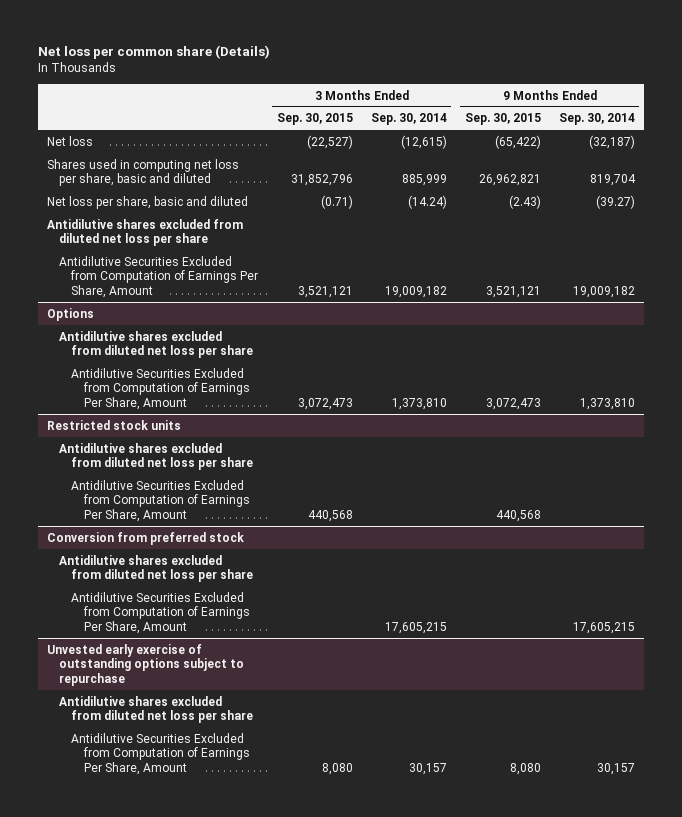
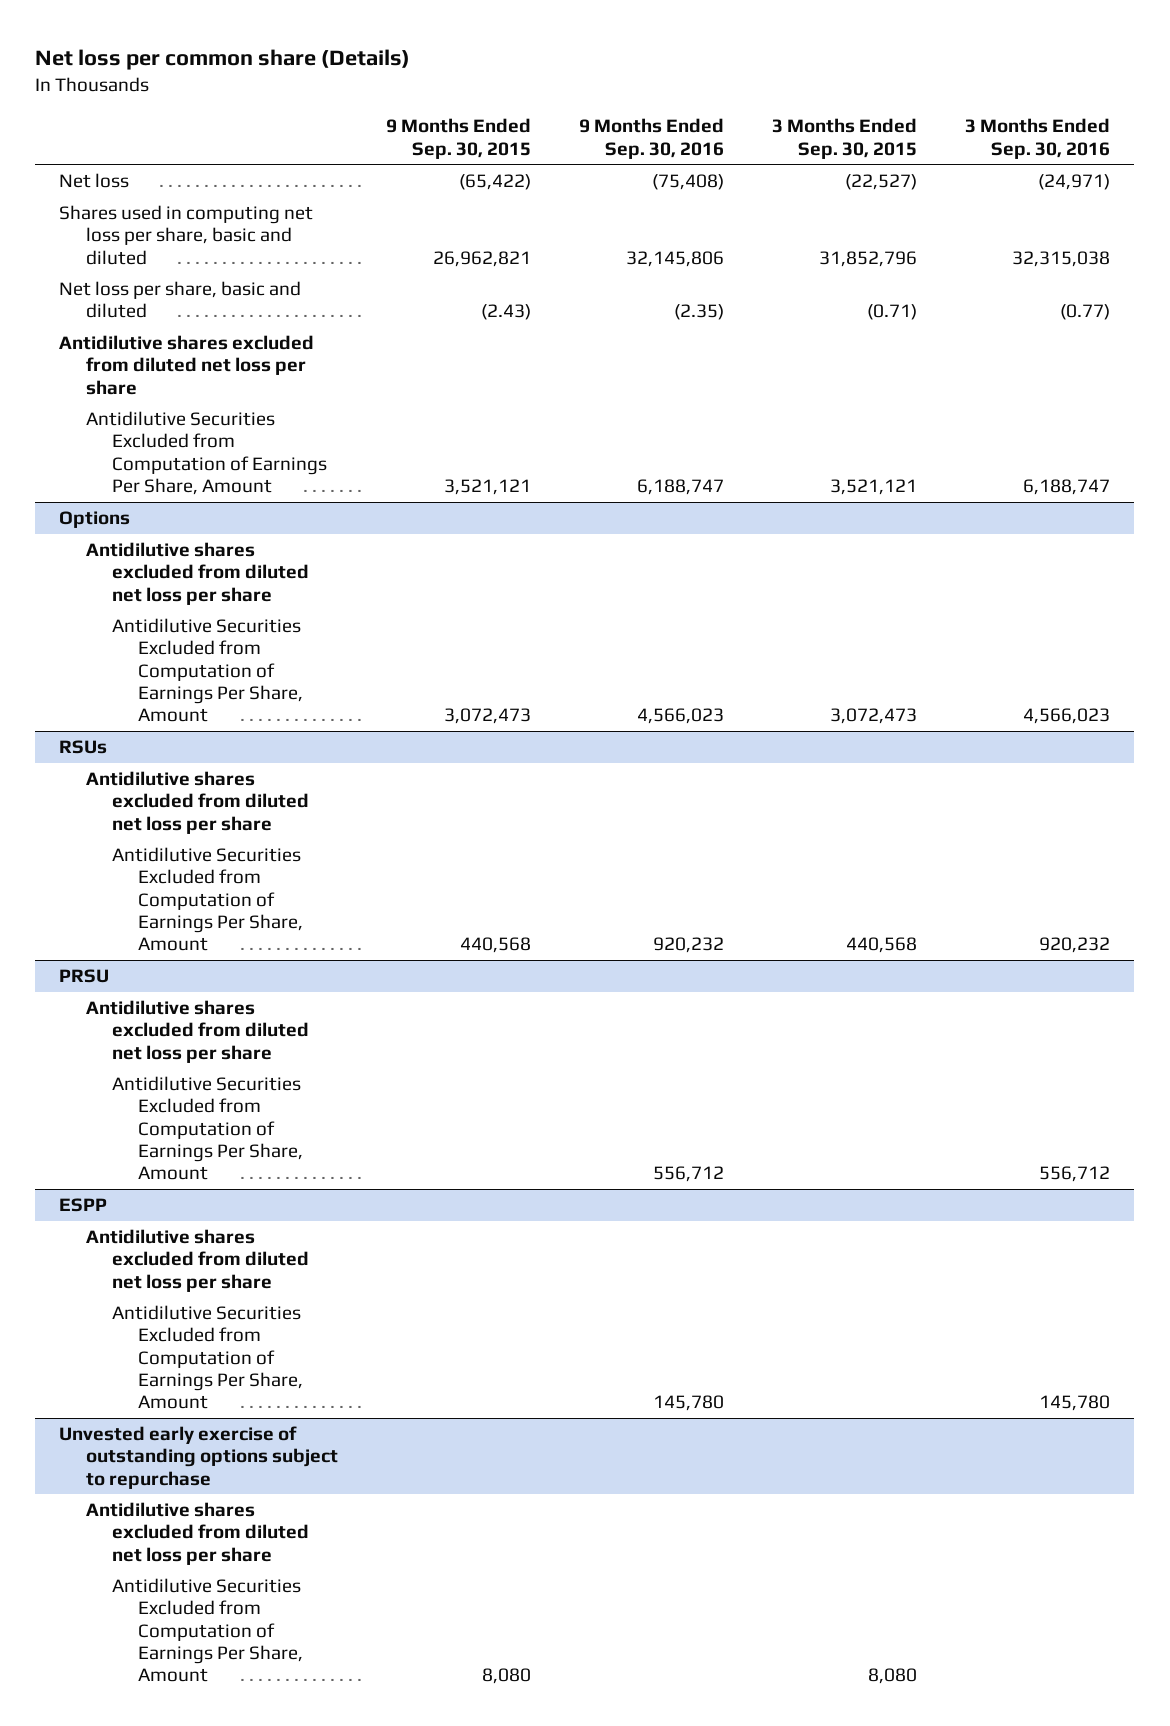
- | 3 Months Ended Sep. 30, 2015 | 3 Months Ended Sep. 30, 2014 | 9 Months Ended Sep. 30, 2015 | 9 Months Ended Sep. 30, 2014
+ | 9 Months Ended Sep. 30, 2015 | 9 Months Ended Sep. 30, 2016 | 3 Months Ended Sep. 30, 2015 | 3 Months Ended Sep. 30, 2016
- Restricted stock units
+ RSUs
- Conversion from preferred stock
+ PRSU
+ ESPP
+ Antidilutive shares excluded from diluted net loss per share
+ Antidilutive Securities Excluded from Computation of Earnings Per Share, Amount | | 145,780 | | 145,780

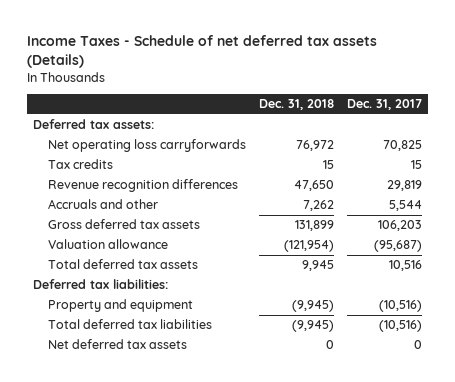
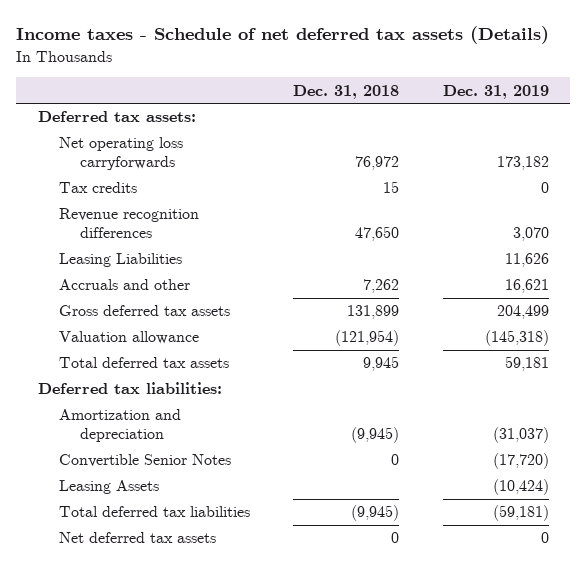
- Income Taxes - Schedule of net deferred tax assets (Details)
+ Income taxes - Schedule of net deferred tax assets (Details)
- | Dec. 31, 2018 | Dec. 31, 2017
+ | Dec. 31, 2018 | Dec. 31, 2019
+ Leasing Liabilities | | 11,626
- Property and equipment | (9,945) | (10,516)
+ Amortization and depreciation | (9,945) | (31,037)
+ Convertible Senior Notes | 0 | (17,720)
+ Leasing Assets | | (10,424)

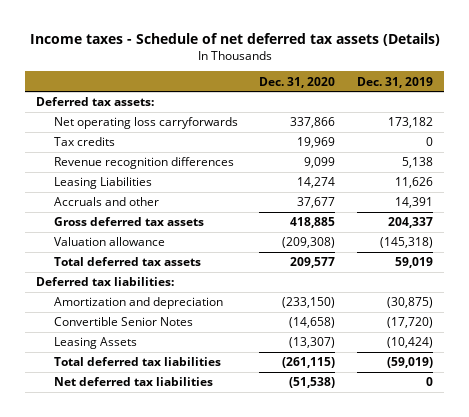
- | Dec. 31, 2018 | Dec. 31, 2019
+ | Dec. 31, 2020 | Dec. 31, 2019
- Revenue recognition differences | 47,650 | 3,070
+ Revenue recognition differences | 9,099 | 5,138
- Accruals and other | 7,262 | 16,621
- Gross deferred tax assets | 131,899 | 204,499
+ Accruals and other | 37,677 | 14,391
+ Gross deferred tax assets | 418,885 | 204,337
- Total deferred tax assets | 9,945 | 59,181
+ Total deferred tax assets | 209,577 | 59,019
- Amortization and depreciation | (9,945) | (31,037)
+ Amortization and depreciation | (233,150) | (30,875)
- Total deferred tax liabilities | (9,945) | (59,181)
- Net deferred tax assets | 0 | 0
+ Total deferred tax liabilities | (261,115) | (59,019)
+ Net deferred tax liabilities | (51,538) | 0

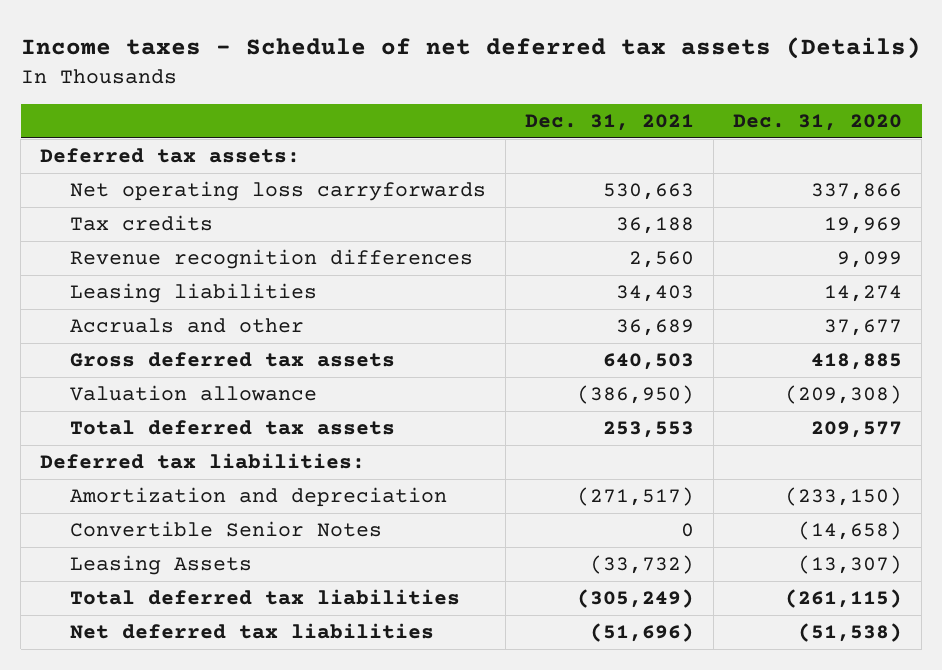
- | Dec. 31, 2020 | Dec. 31, 2019
+ | Dec. 31, 2021 | Dec. 31, 2020
- Leasing Liabilities | 14,274 | 11,626
+ Leasing liabilities | 34,403 | 14,274

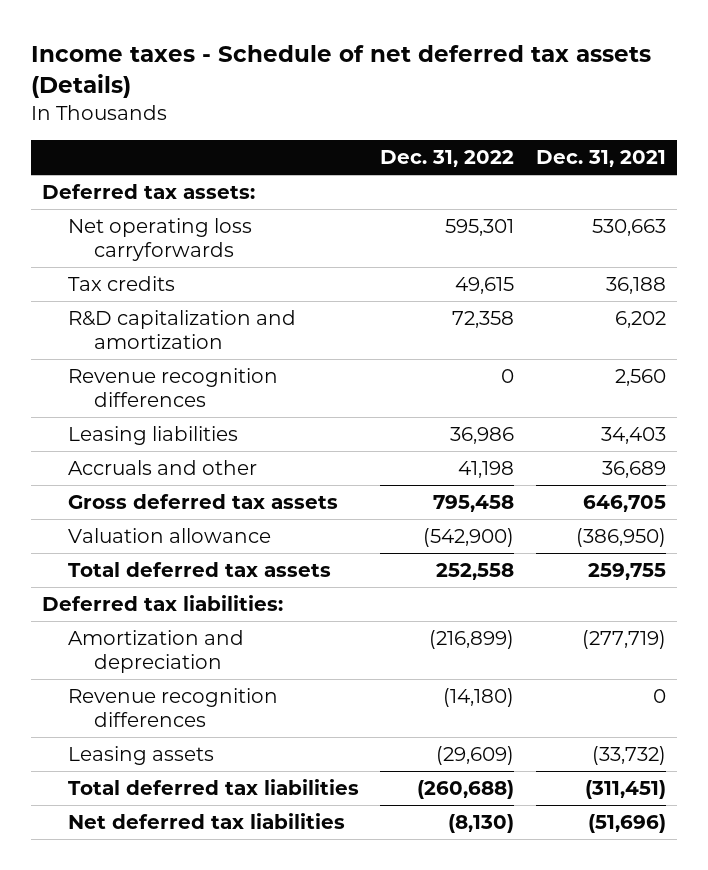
- | Dec. 31, 2021 | Dec. 31, 2020
+ | Dec. 31, 2022 | Dec. 31, 2021
+ R&D capitalization and amortization | 72,358 | 6,202
- Gross deferred tax assets | 640,503 | 418,885
+ Gross deferred tax assets | 795,458 | 646,705
- Total deferred tax assets | 253,553 | 209,577
+ Total deferred tax assets | 252,558 | 259,755
- Amortization and depreciation | (271,517) | (233,150)
- Convertible Senior Notes | 0 | (14,658)
- Leasing Assets | (33,732) | (13,307)
- Total deferred tax liabilities | (305,249) | (261,115)
+ Amortization and depreciation | (216,899) | (277,719)
+ Revenue recognition differences | (14,180) | 0
+ Leasing assets | (29,609) | (33,732)
+ Total deferred tax liabilities | (260,688) | (311,451)

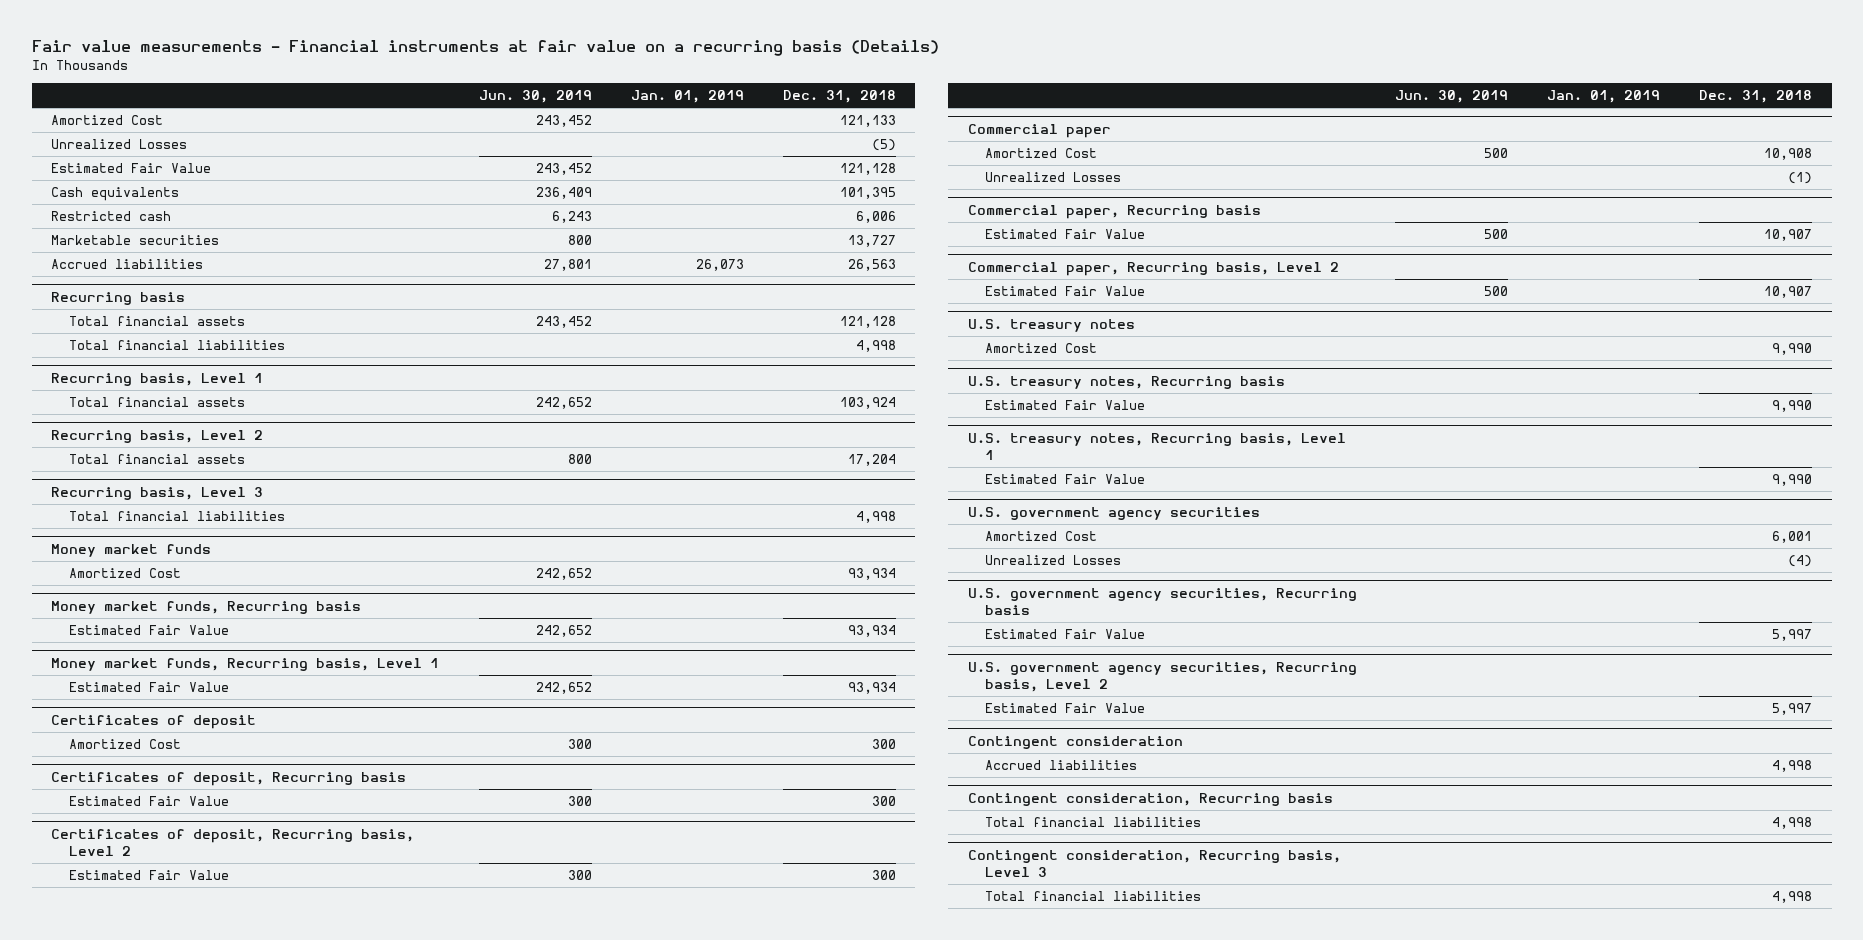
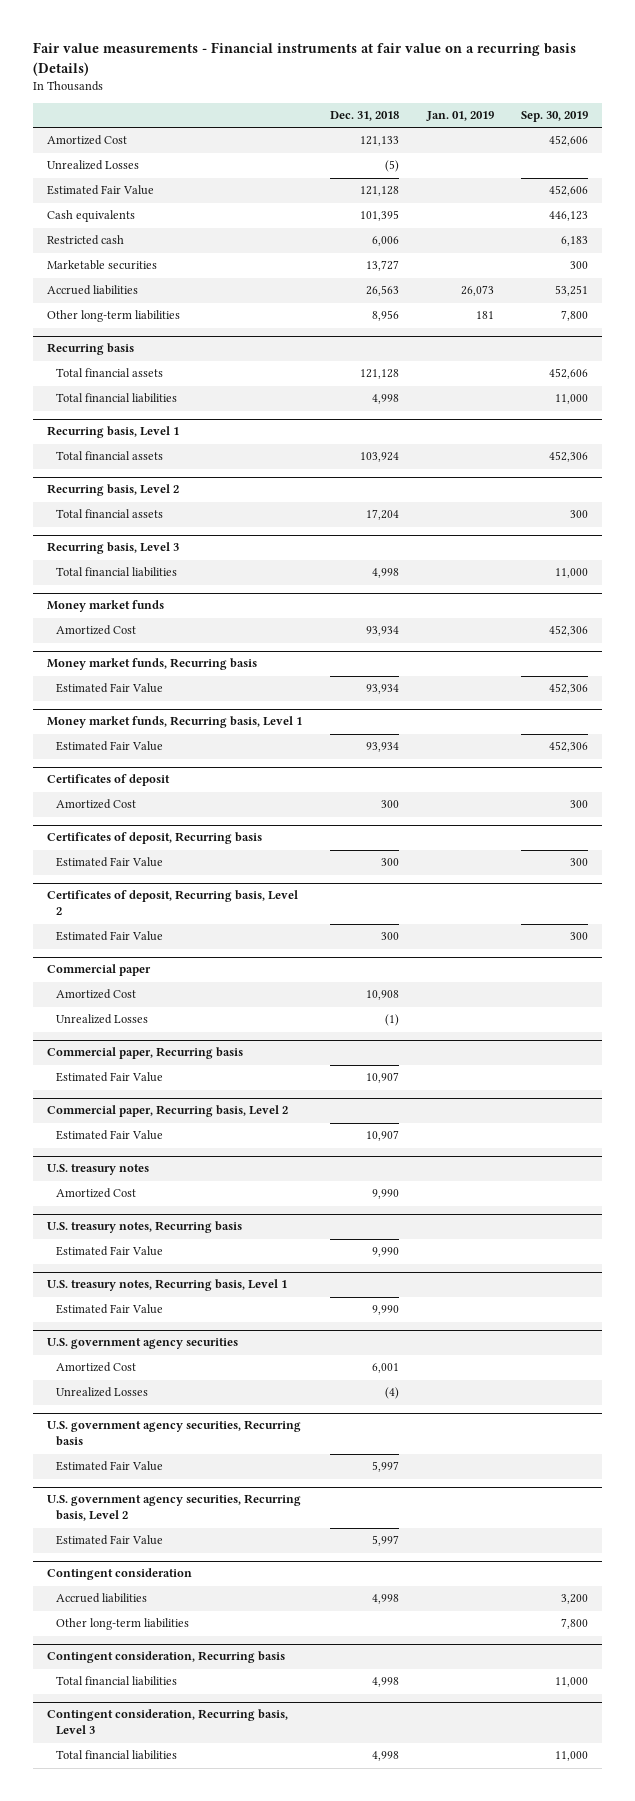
- | Jun. 30, 2019 | Jan. 01, 2019 | Dec. 31, 2018
+ | Dec. 31, 2018 | Jan. 01, 2019 | Sep. 30, 2019
+ Other long-term liabilities | 8,956 | 181 | 7,800
@ Contingent consideration
+ Other long-term liabilities | | | 7,800

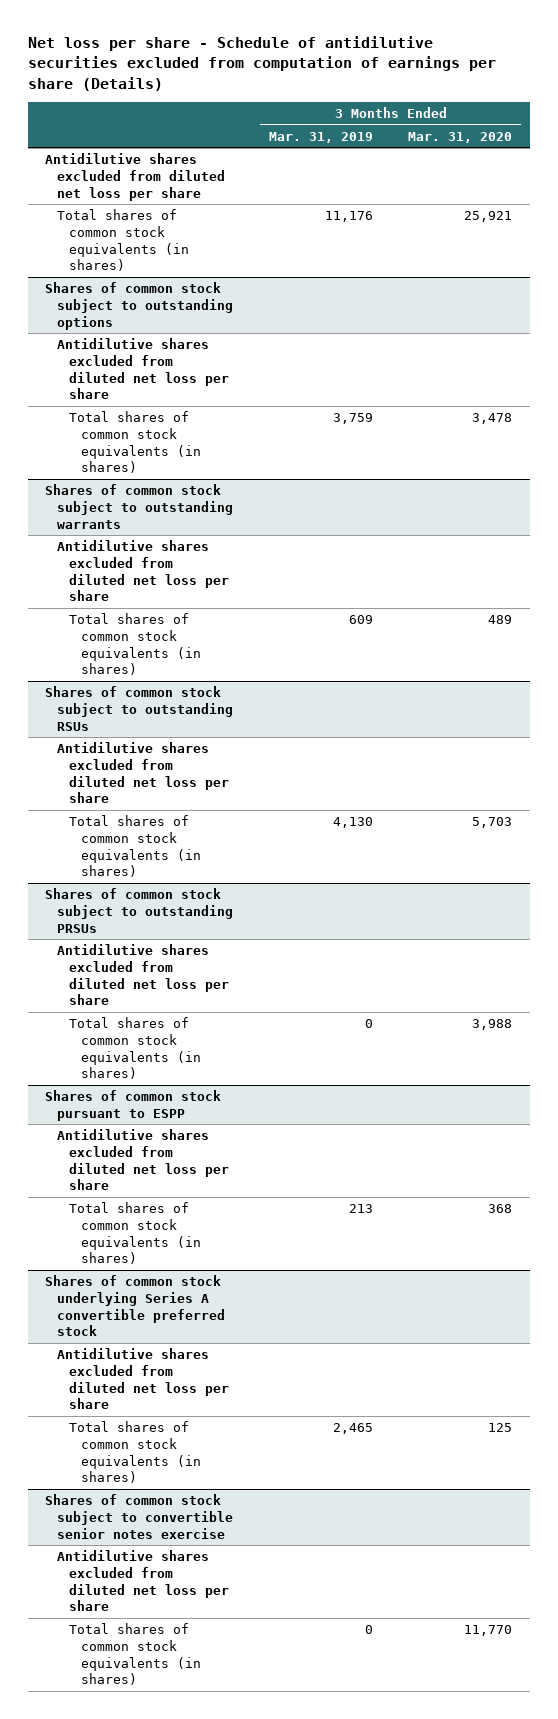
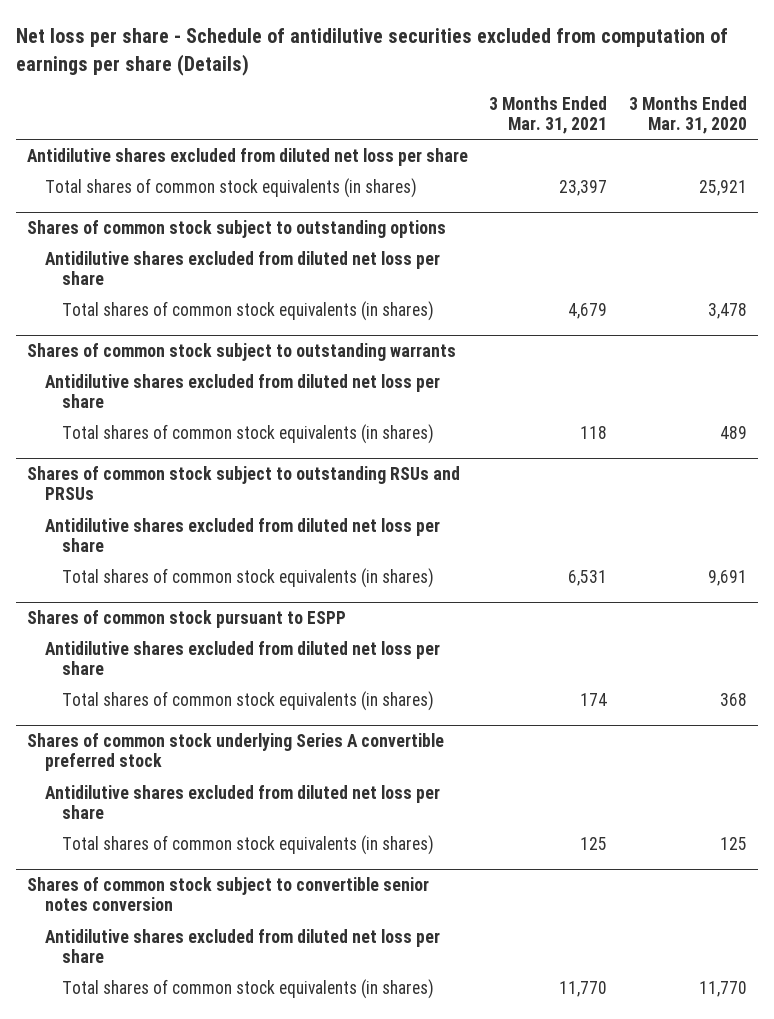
- | 3 Months Ended Mar. 31, 2019 | 3 Months Ended Mar. 31, 2020
+ | 3 Months Ended Mar. 31, 2021 | 3 Months Ended Mar. 31, 2020
- Shares of common stock subject to outstanding RSUs
- Antidilutive shares excluded from diluted net loss per share
- Total shares of common stock equivalents (in shares) | 4,130 | 5,703
- Shares of common stock subject to outstanding PRSUs
+ Shares of common stock subject to outstanding RSUs and PRSUs
- Total shares of common stock equivalents (in shares) | 0 | 3,988
+ Total shares of common stock equivalents (in shares) | 6,531 | 9,691
- Shares of common stock subject to convertible senior notes exercise
+ Shares of common stock subject to convertible senior notes conversion

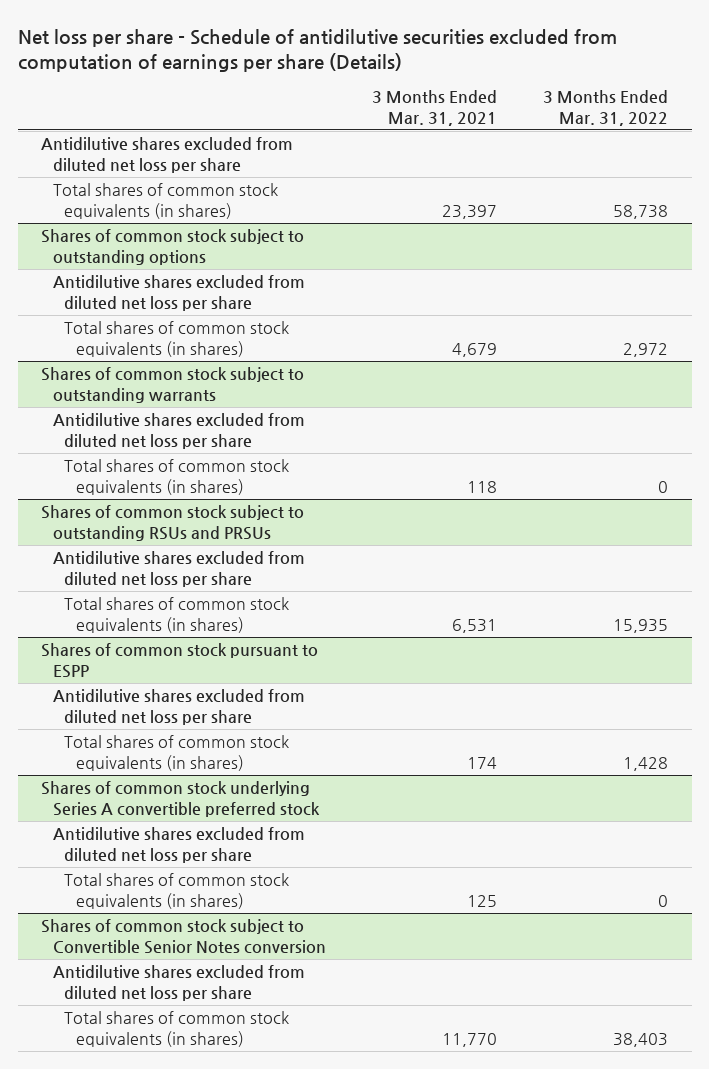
- | 3 Months Ended Mar. 31, 2021 | 3 Months Ended Mar. 31, 2020
+ | 3 Months Ended Mar. 31, 2021 | 3 Months Ended Mar. 31, 2022
- Shares of common stock subject to convertible senior notes conversion
+ Shares of common stock subject to Convertible Senior Notes conversion

